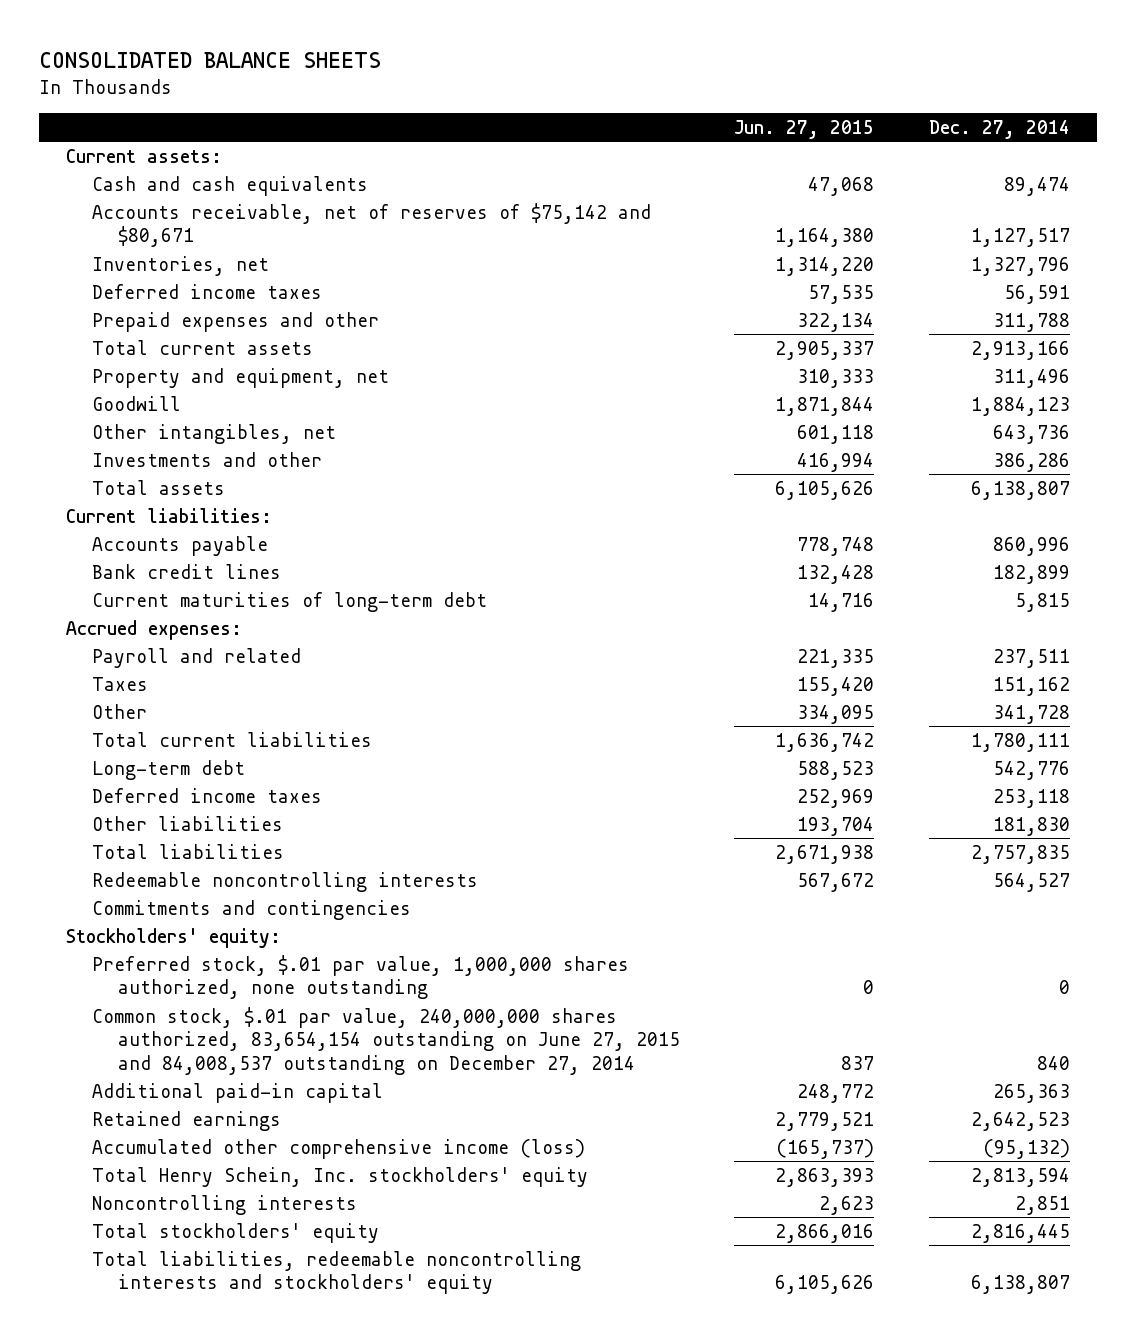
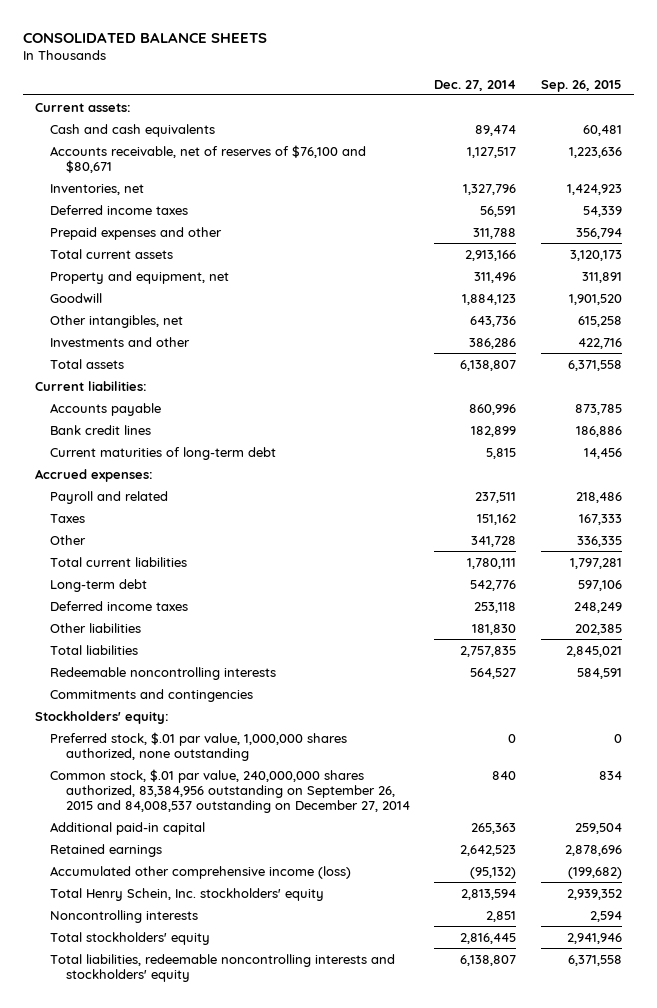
- | Jun. 27, 2015 | Dec. 27, 2014
+ | Dec. 27, 2014 | Sep. 26, 2015
- Accounts receivable, net of reserves of $75,142 and $80,671 | 1,164,380 | 1,127,517
+ Accounts receivable, net of reserves of $76,100 and $80,671 | 1,127,517 | 1,223,636
- Common stock, $.01 par value, 240,000,000 shares authorized, 83,654,154 outstanding on June 27, 2015 and 84,008,537 outstanding on December 27, 2014 | 837 | 840
+ Common stock, $.01 par value, 240,000,000 shares authorized, 83,384,956 outstanding on September 26, 2015 and 84,008,537 outstanding on December 27, 2014 | 840 | 834

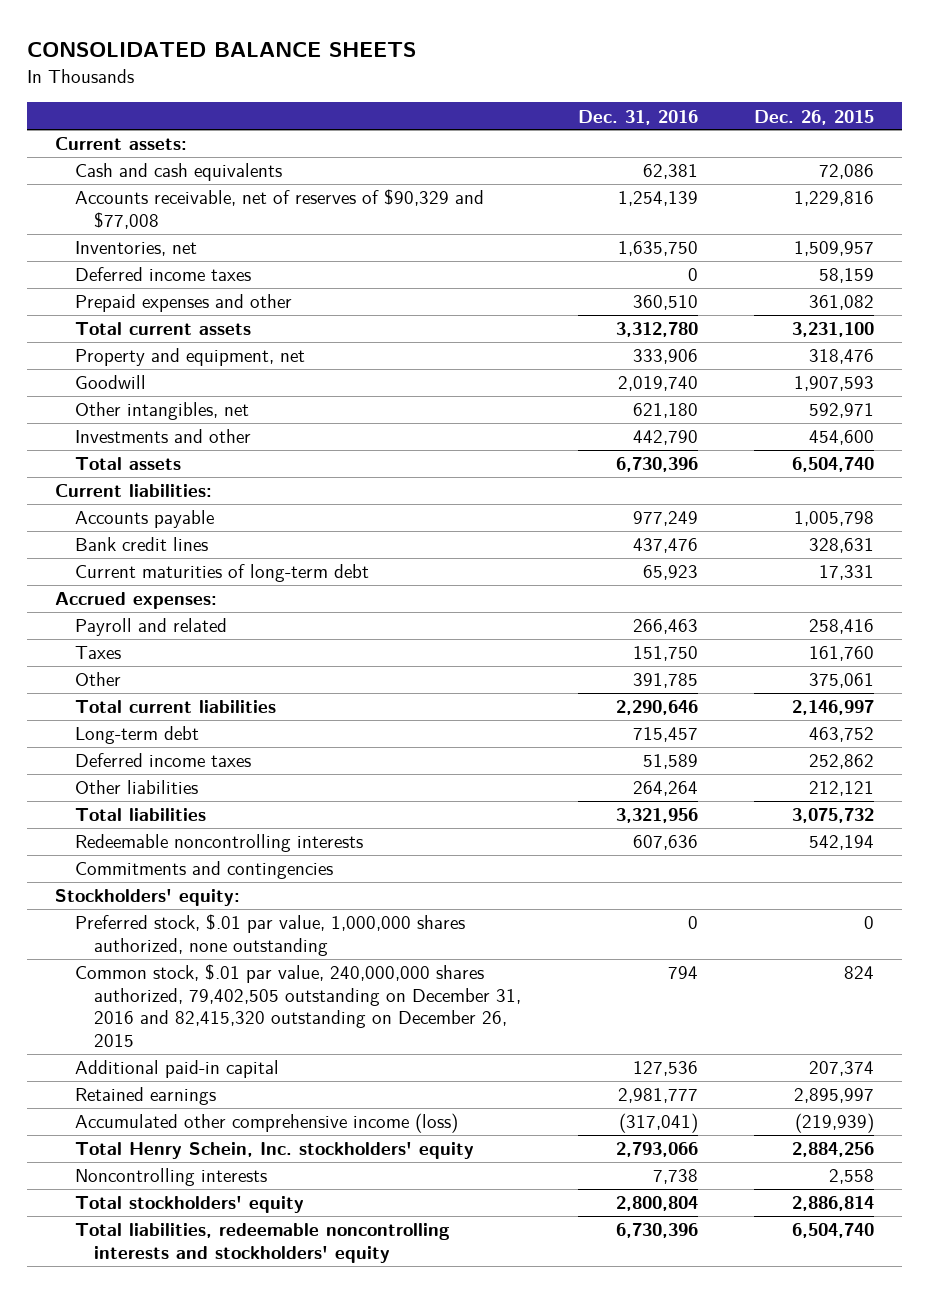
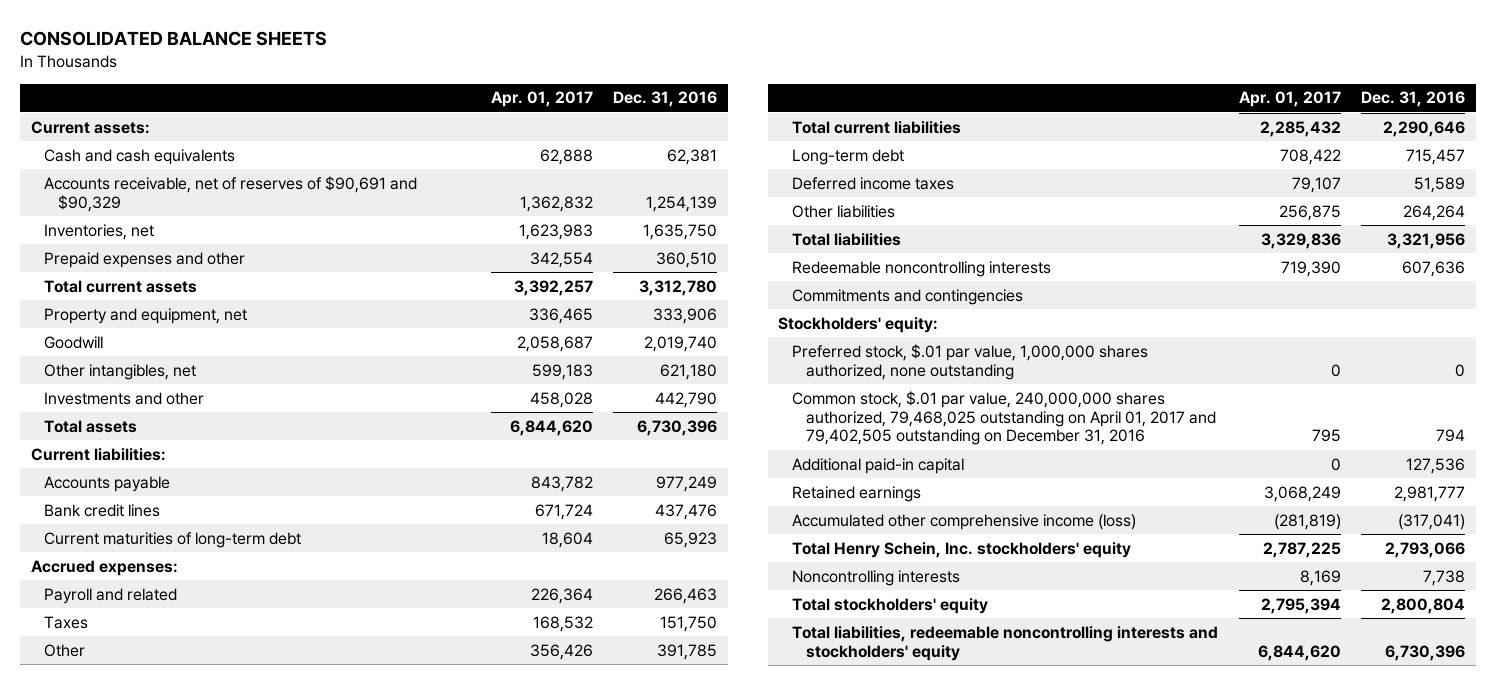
- | Dec. 31, 2016 | Dec. 26, 2015
+ | Apr. 01, 2017 | Dec. 31, 2016
- Accounts receivable, net of reserves of $90,329 and $77,008 | 1,254,139 | 1,229,816
+ Accounts receivable, net of reserves of $90,691 and $90,329 | 1,362,832 | 1,254,139
- Deferred income taxes | 0 | 58,159
- Common stock, $.01 par value, 240,000,000 shares authorized, 79,402,505 outstanding on December 31, 2016 and 82,415,320 outstanding on December 26, 2015 | 794 | 824
+ Common stock, $.01 par value, 240,000,000 shares authorized, 79,468,025 outstanding on April 01, 2017 and 79,402,505 outstanding on December 31, 2016 | 795 | 794

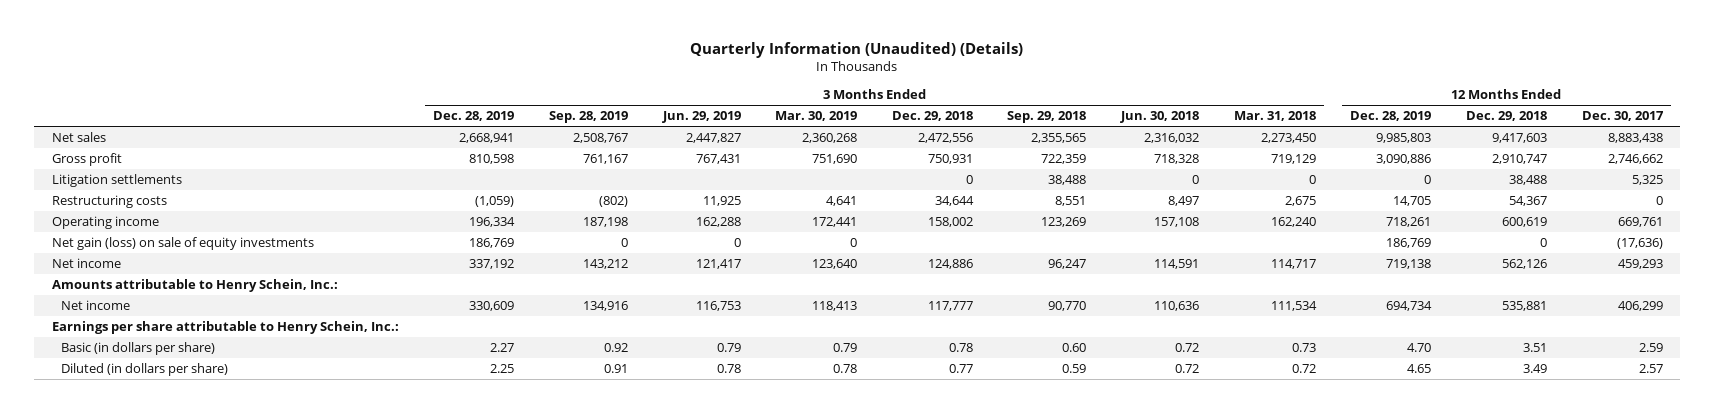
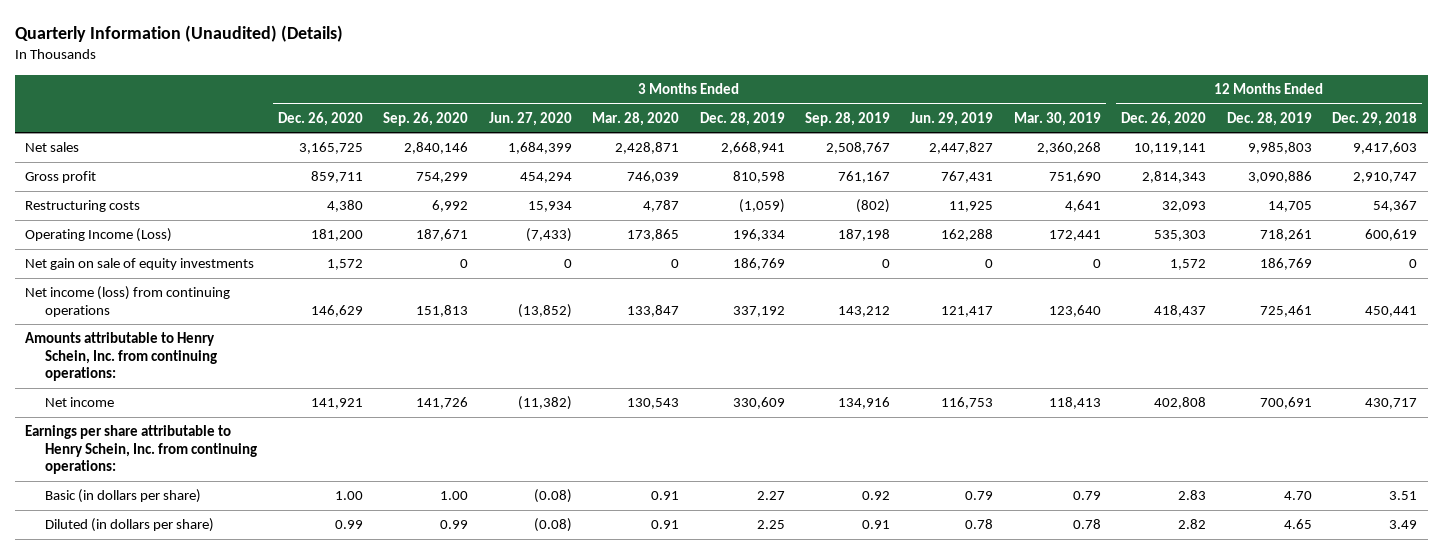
- | 3 Months Ended Dec. 28, 2019 | 3 Months Ended Sep. 28, 2019 | 3 Months Ended Jun. 29, 2019 | 3 Months Ended Mar. 30, 2019 | 3 Months Ended Dec. 29, 2018 | 3 Months Ended Sep. 29, 2018 | 3 Months Ended Jun. 30, 2018 | 3 Months Ended Mar. 31, 2018 | 12 Months Ended Dec. 28, 2019 | 12 Months Ended Dec. 29, 2018 | 12 Months Ended Dec. 30, 2017
+ | 3 Months Ended Dec. 26, 2020 | 3 Months Ended Sep. 26, 2020 | 3 Months Ended Jun. 27, 2020 | 3 Months Ended Mar. 28, 2020 | 3 Months Ended Dec. 28, 2019 | 3 Months Ended Sep. 28, 2019 | 3 Months Ended Jun. 29, 2019 | 3 Months Ended Mar. 30, 2019 | 12 Months Ended Dec. 26, 2020 | 12 Months Ended Dec. 28, 2019 | 12 Months Ended Dec. 29, 2018
- Litigation settlements | | | | | 0 | 38,488 | 0 | 0 | 0 | 38,488 | 5,325
- Operating income | 196,334 | 187,198 | 162,288 | 172,441 | 158,002 | 123,269 | 157,108 | 162,240 | 718,261 | 600,619 | 669,761
- Net gain (loss) on sale of equity investments | 186,769 | 0 | 0 | 0 | | | | | 186,769 | 0 | (17,636)
- Net income | 337,192 | 143,212 | 121,417 | 123,640 | 124,886 | 96,247 | 114,591 | 114,717 | 719,138 | 562,126 | 459,293
- Amounts attributable to Henry Schein, Inc.:
- Net income | 330,609 | 134,916 | 116,753 | 118,413 | 117,777 | 90,770 | 110,636 | 111,534 | 694,734 | 535,881 | 406,299
- Earnings per share attributable to Henry Schein, Inc.:
+ Operating Income (Loss) | 181,200 | 187,671 | (7,433) | 173,865 | 196,334 | 187,198 | 162,288 | 172,441 | 535,303 | 718,261 | 600,619
+ Net gain on sale of equity investments | 1,572 | 0 | 0 | 0 | 186,769 | 0 | 0 | 0 | 1,572 | 186,769 | 0
+ Net income (loss) from continuing operations | 146,629 | 151,813 | (13,852) | 133,847 | 337,192 | 143,212 | 121,417 | 123,640 | 418,437 | 725,461 | 450,441
+ Amounts attributable to Henry Schein, Inc. from continuing operations:
+ Net income | 141,921 | 141,726 | (11,382) | 130,543 | 330,609 | 134,916 | 116,753 | 118,413 | 402,808 | 700,691 | 430,717
+ Earnings per share attributable to Henry Schein, Inc. from continuing operations:

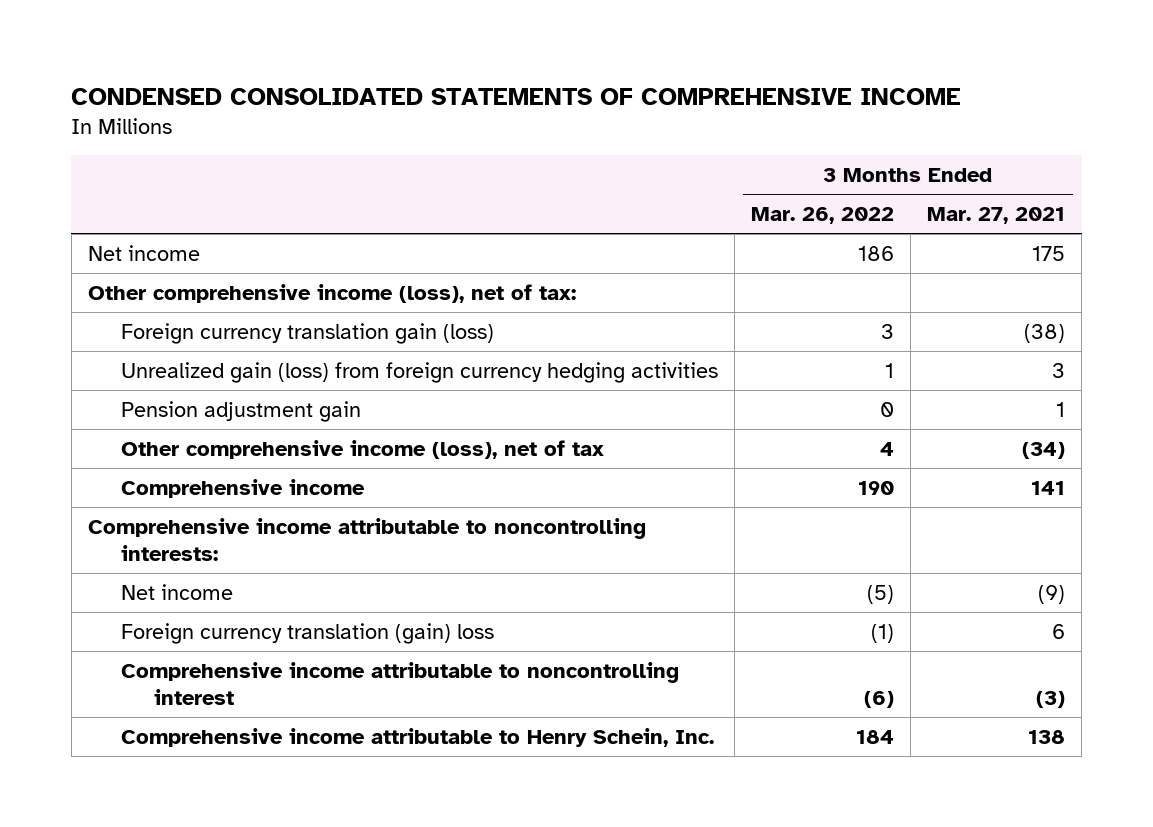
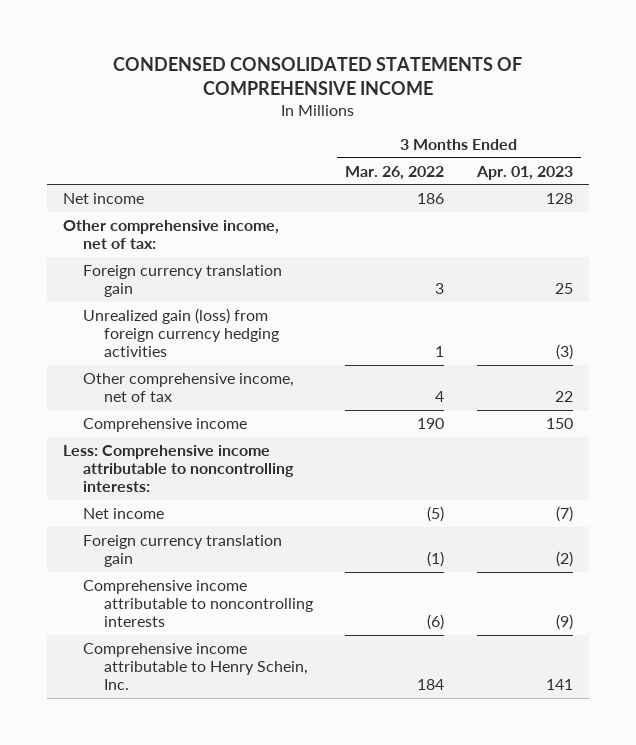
- | 3 Months Ended Mar. 26, 2022 | 3 Months Ended Mar. 27, 2021
+ | 3 Months Ended Mar. 26, 2022 | 3 Months Ended Apr. 01, 2023
- Other comprehensive income (loss), net of tax:
- Foreign currency translation gain (loss) | 3 | (38)
+ Other comprehensive income, net of tax:
+ Foreign currency translation gain | 3 | 25
- Pension adjustment gain | 0 | 1
- Other comprehensive income (loss), net of tax | 4 | (34)
+ Other comprehensive income, net of tax | 4 | 22
- Comprehensive income attributable to noncontrolling interests:
+ Less: Comprehensive income attributable to noncontrolling interests:
- Foreign currency translation (gain) loss | (1) | 6
- Comprehensive income attributable to noncontrolling interest | (6) | (3)
+ Foreign currency translation gain | (1) | (2)
+ Comprehensive income attributable to noncontrolling interests | (6) | (9)

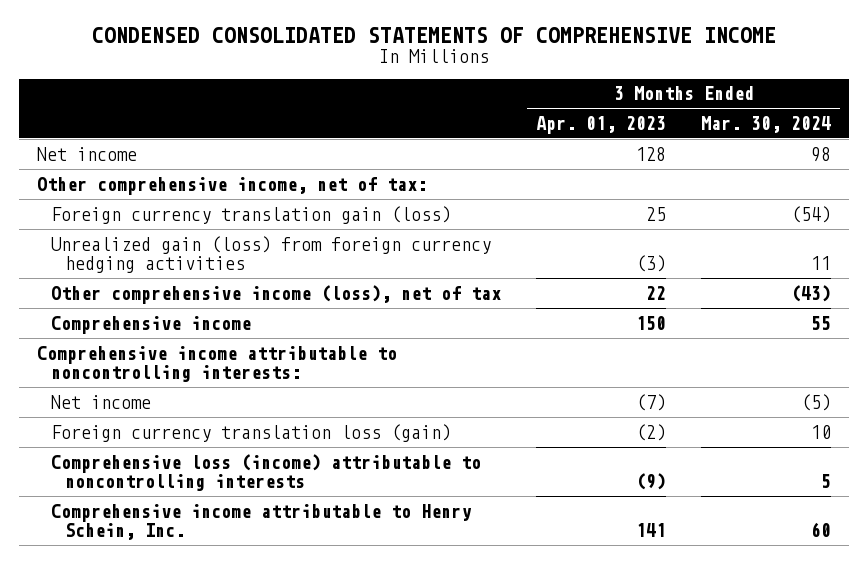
- | 3 Months Ended Mar. 26, 2022 | 3 Months Ended Apr. 01, 2023
+ | 3 Months Ended Apr. 01, 2023 | 3 Months Ended Mar. 30, 2024
- Foreign currency translation gain | 3 | 25
+ Foreign currency translation gain (loss) | 25 | (54)
- Other comprehensive income, net of tax | 4 | 22
+ Other comprehensive income (loss), net of tax | 22 | (43)
- Less: Comprehensive income attributable to noncontrolling interests:
+ Comprehensive income attributable to noncontrolling interests:
- Foreign currency translation gain | (1) | (2)
- Comprehensive income attributable to noncontrolling interests | (6) | (9)
+ Foreign currency translation loss (gain) | (2) | 10
+ Comprehensive loss (income) attributable to noncontrolling interests | (9) | 5

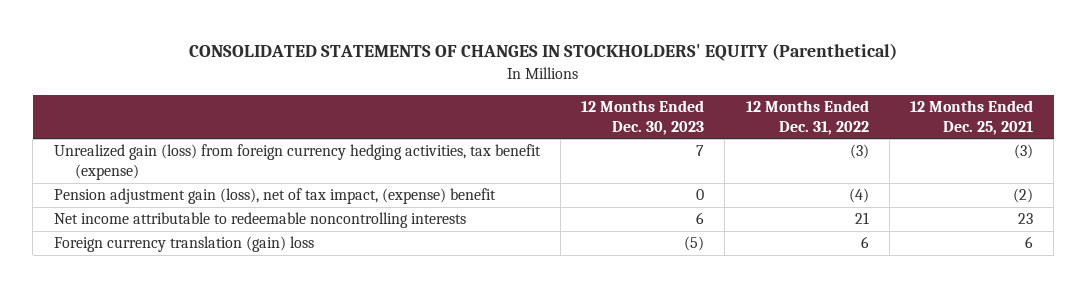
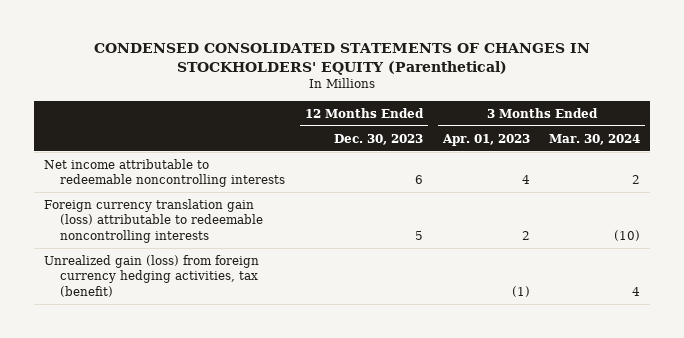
- CONSOLIDATED STATEMENTS OF CHANGES IN STOCKHOLDERS' EQUITY (Parenthetical)
+ CONDENSED CONSOLIDATED STATEMENTS OF CHANGES IN STOCKHOLDERS' EQUITY (Parenthetical)
- | 12 Months Ended Dec. 30, 2023 | 12 Months Ended Dec. 31, 2022 | 12 Months Ended Dec. 25, 2021
+ | 12 Months Ended Dec. 30, 2023 | 3 Months Ended Apr. 01, 2023 | 3 Months Ended Mar. 30, 2024
- Unrealized gain (loss) from foreign currency hedging activities, tax benefit (expense) | 7 | (3) | (3)
- Pension adjustment gain (loss), net of tax impact, (expense) benefit | 0 | (4) | (2)
- Foreign currency translation (gain) loss | (5) | 6 | 6
+ Foreign currency translation gain (loss) attributable to redeemable noncontrolling interests | 5 | 2 | (10)
+ Unrealized gain (loss) from foreign currency hedging activities, tax (benefit) | | (1) | 4

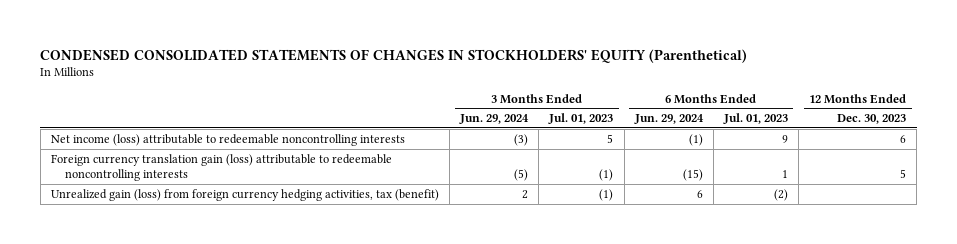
- | 12 Months Ended Dec. 30, 2023 | 3 Months Ended Apr. 01, 2023 | 3 Months Ended Mar. 30, 2024
+ | 3 Months Ended Jun. 29, 2024 | 3 Months Ended Jul. 01, 2023 | 6 Months Ended Jun. 29, 2024 | 6 Months Ended Jul. 01, 2023 | 12 Months Ended Dec. 30, 2023
- Net income attributable to redeemable noncontrolling interests | 6 | 4 | 2
+ Net income (loss) attributable to redeemable noncontrolling interests | (3) | 5 | (1) | 9 | 6

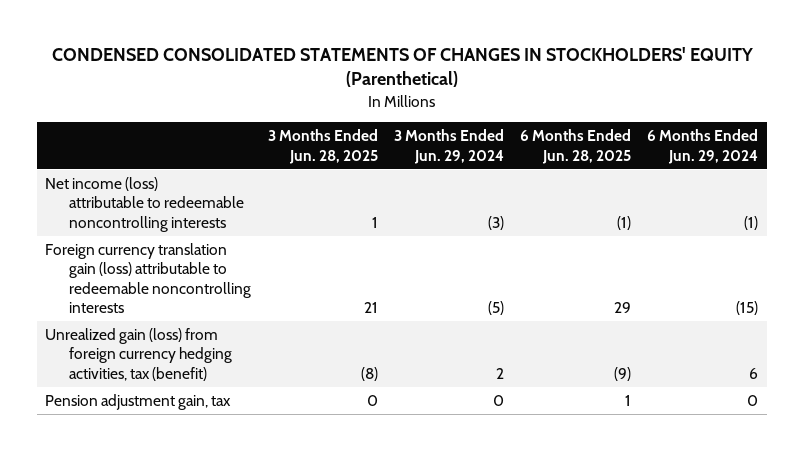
- | 3 Months Ended Jun. 29, 2024 | 3 Months Ended Jul. 01, 2023 | 6 Months Ended Jun. 29, 2024 | 6 Months Ended Jul. 01, 2023 | 12 Months Ended Dec. 30, 2023
+ | 3 Months Ended Jun. 28, 2025 | 3 Months Ended Jun. 29, 2024 | 6 Months Ended Jun. 28, 2025 | 6 Months Ended Jun. 29, 2024
+ Pension adjustment gain, tax | 0 | 0 | 1 | 0

